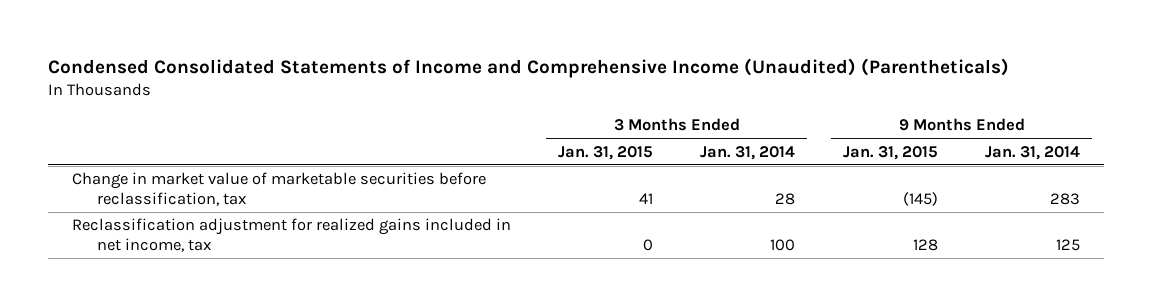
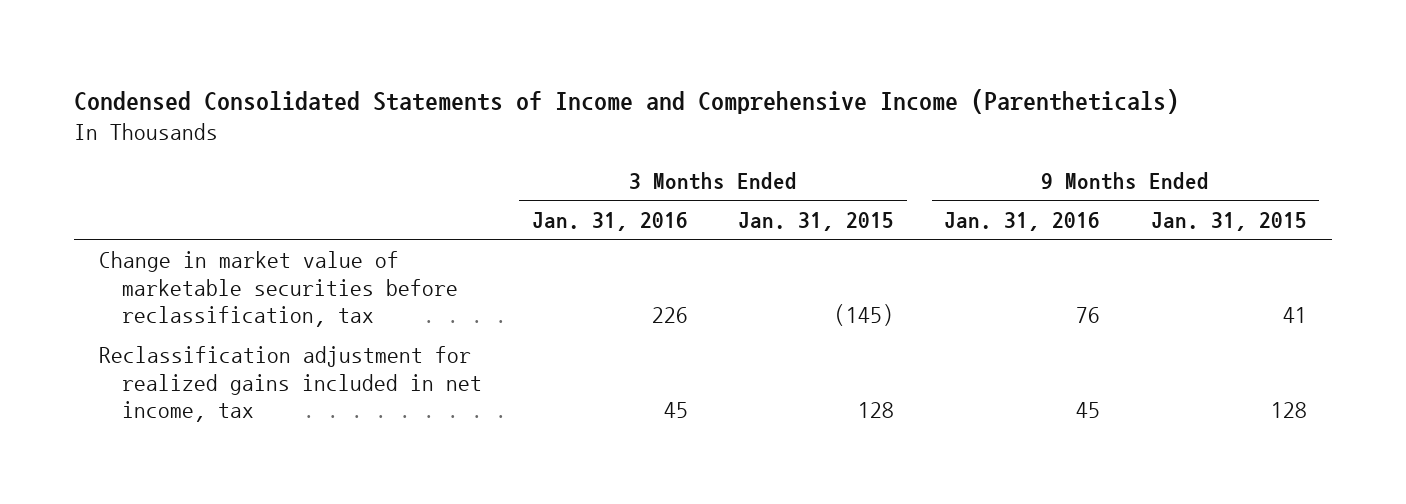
- Condensed Consolidated Statements of Income and Comprehensive Income (Unaudited) (Parentheticals)
+ Condensed Consolidated Statements of Income and Comprehensive Income (Parentheticals)
- | 3 Months Ended Jan. 31, 2015 | 3 Months Ended Jan. 31, 2014 | 9 Months Ended Jan. 31, 2015 | 9 Months Ended Jan. 31, 2014
+ | 3 Months Ended Jan. 31, 2016 | 3 Months Ended Jan. 31, 2015 | 9 Months Ended Jan. 31, 2016 | 9 Months Ended Jan. 31, 2015
- Change in market value of marketable securities before reclassification, tax | 41 | 28 | (145) | 283
- Reclassification adjustment for realized gains included in net income, tax | 0 | 100 | 128 | 125
+ Change in market value of marketable securities before reclassification, tax | 226 | (145) | 76 | 41
+ Reclassification adjustment for realized gains included in net income, tax | 45 | 128 | 45 | 128

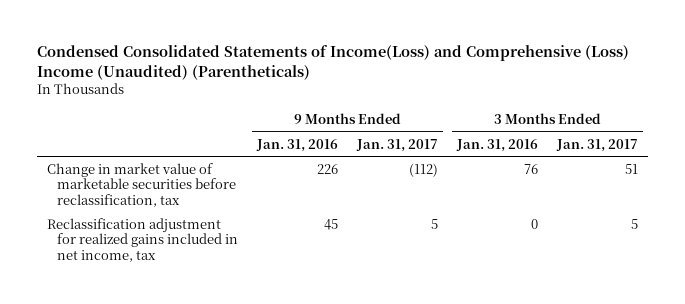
- Condensed Consolidated Statements of Income and Comprehensive Income (Parentheticals)
+ Condensed Consolidated Statements of Income(Loss) and Comprehensive (Loss) Income (Unaudited) (Parentheticals)
- | 3 Months Ended Jan. 31, 2016 | 3 Months Ended Jan. 31, 2015 | 9 Months Ended Jan. 31, 2016 | 9 Months Ended Jan. 31, 2015
+ | 9 Months Ended Jan. 31, 2016 | 9 Months Ended Jan. 31, 2017 | 3 Months Ended Jan. 31, 2016 | 3 Months Ended Jan. 31, 2017
- Change in market value of marketable securities before reclassification, tax | 226 | (145) | 76 | 41
- Reclassification adjustment for realized gains included in net income, tax | 45 | 128 | 45 | 128
+ Change in market value of marketable securities before reclassification, tax | 226 | (112) | 76 | 51
+ Reclassification adjustment for realized gains included in net income, tax | 45 | 5 | 0 | 5

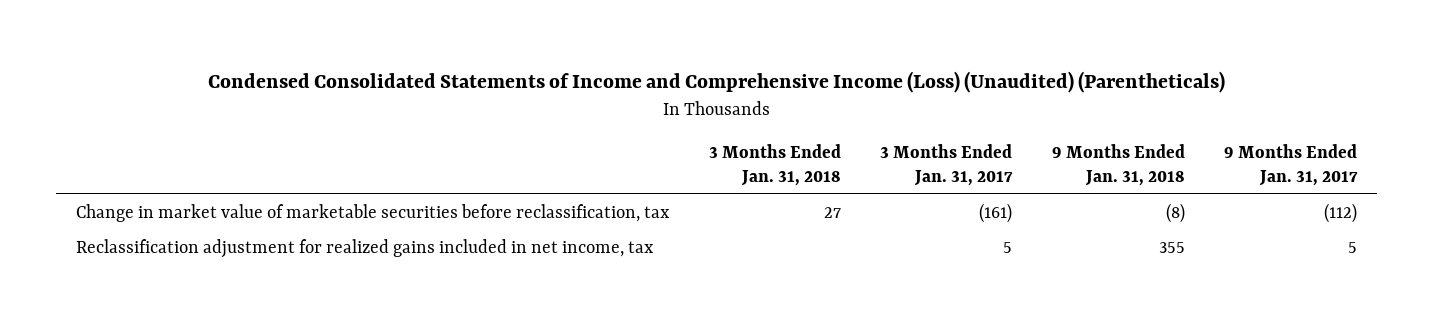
- Condensed Consolidated Statements of Income(Loss) and Comprehensive (Loss) Income (Unaudited) (Parentheticals)
+ Condensed Consolidated Statements of Income and Comprehensive Income (Loss) (Unaudited) (Parentheticals)
- | 9 Months Ended Jan. 31, 2016 | 9 Months Ended Jan. 31, 2017 | 3 Months Ended Jan. 31, 2016 | 3 Months Ended Jan. 31, 2017
+ | 3 Months Ended Jan. 31, 2018 | 3 Months Ended Jan. 31, 2017 | 9 Months Ended Jan. 31, 2018 | 9 Months Ended Jan. 31, 2017
- Change in market value of marketable securities before reclassification, tax | 226 | (112) | 76 | 51
+ Change in market value of marketable securities before reclassification, tax | 27 | (161) | (8) | (112)

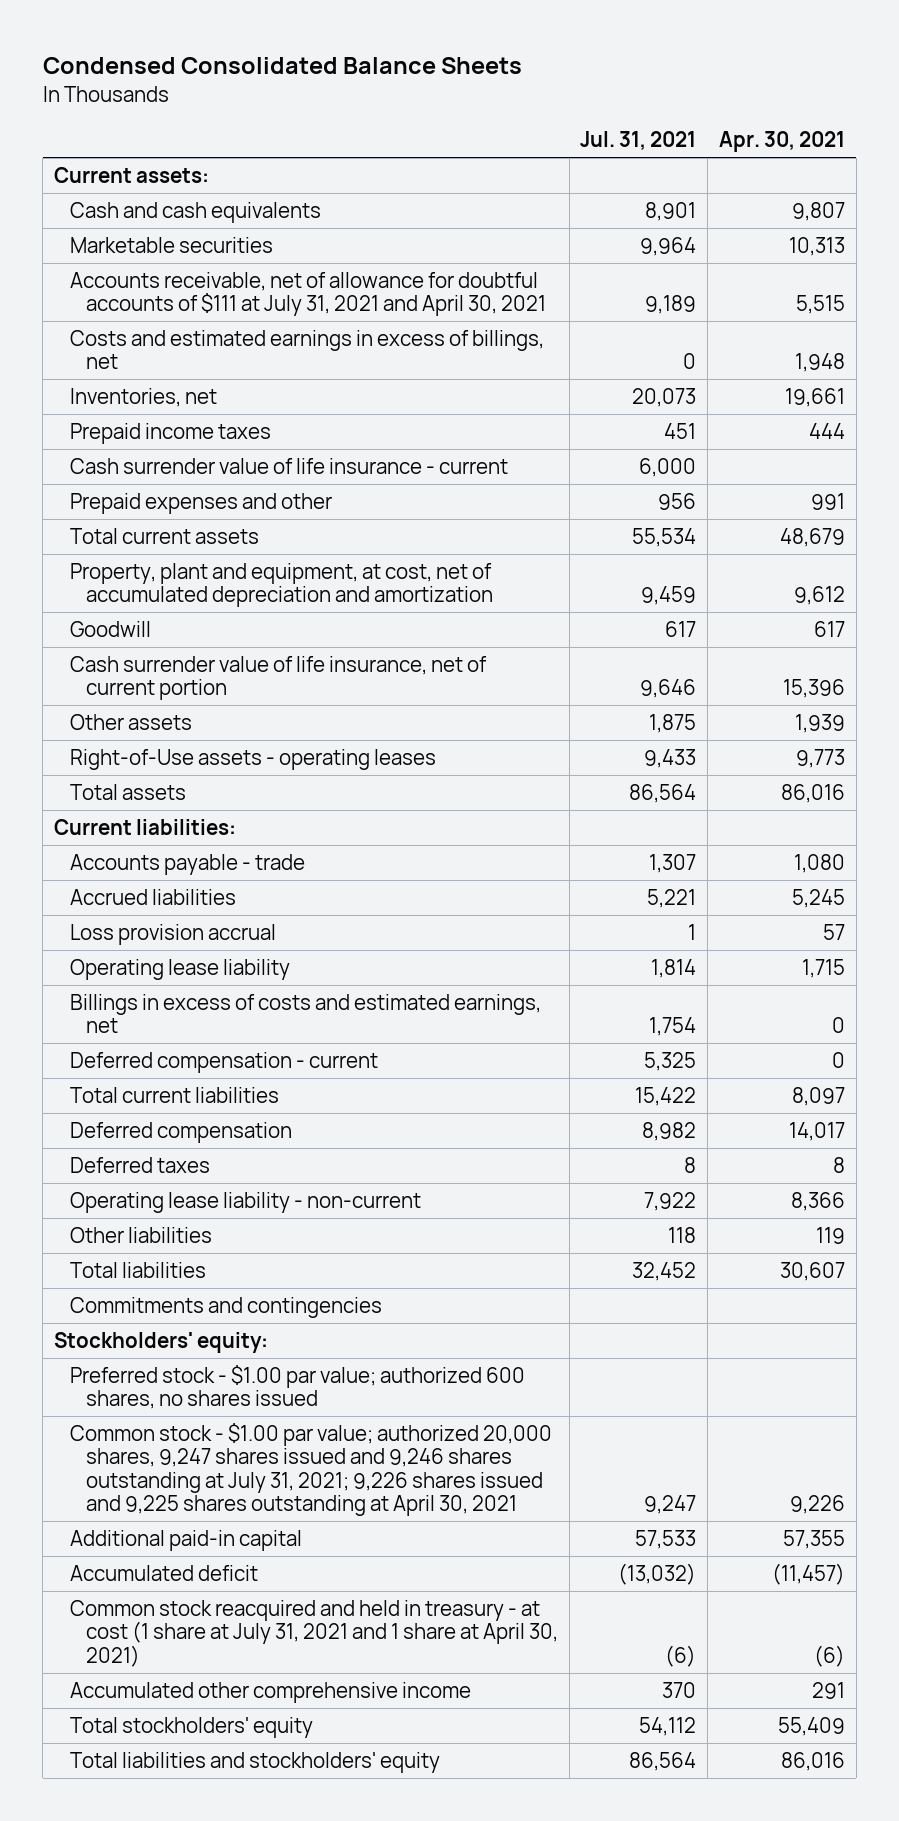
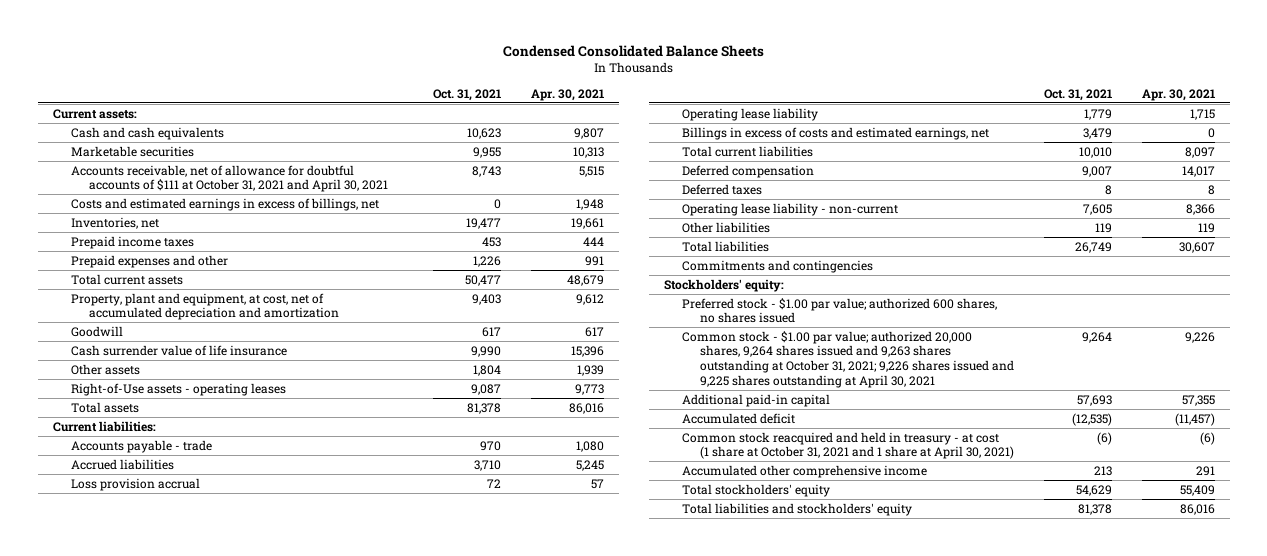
- | Jul. 31, 2021 | Apr. 30, 2021
+ | Oct. 31, 2021 | Apr. 30, 2021
- Accounts receivable, net of allowance for doubtful accounts of $111 at July 31, 2021 and April 30, 2021 | 9,189 | 5,515
+ Accounts receivable, net of allowance for doubtful accounts of $111 at October 31, 2021 and April 30, 2021 | 8,743 | 5,515
- Cash surrender value of life insurance - current | 6,000 |
- Cash surrender value of life insurance, net of current portion | 9,646 | 15,396
+ Cash surrender value of life insurance | 9,990 | 15,396
- Deferred compensation - current | 5,325 | 0
- Common stock - $1.00 par value; authorized 20,000 shares, 9,247 shares issued and 9,246 shares outstanding at July 31, 2021; 9,226 shares issued and 9,225 shares outstanding at April 30, 2021 | 9,247 | 9,226
+ Common stock - $1.00 par value; authorized 20,000 shares, 9,264 shares issued and 9,263 shares outstanding at October 31, 2021; 9,226 shares issued and 9,225 shares outstanding at April 30, 2021 | 9,264 | 9,226
- Common stock reacquired and held in treasury - at cost (1 share at July 31, 2021 and 1 share at April 30, 2021) | (6) | (6)
+ Common stock reacquired and held in treasury - at cost (1 share at October 31, 2021 and 1 share at April 30, 2021) | (6) | (6)

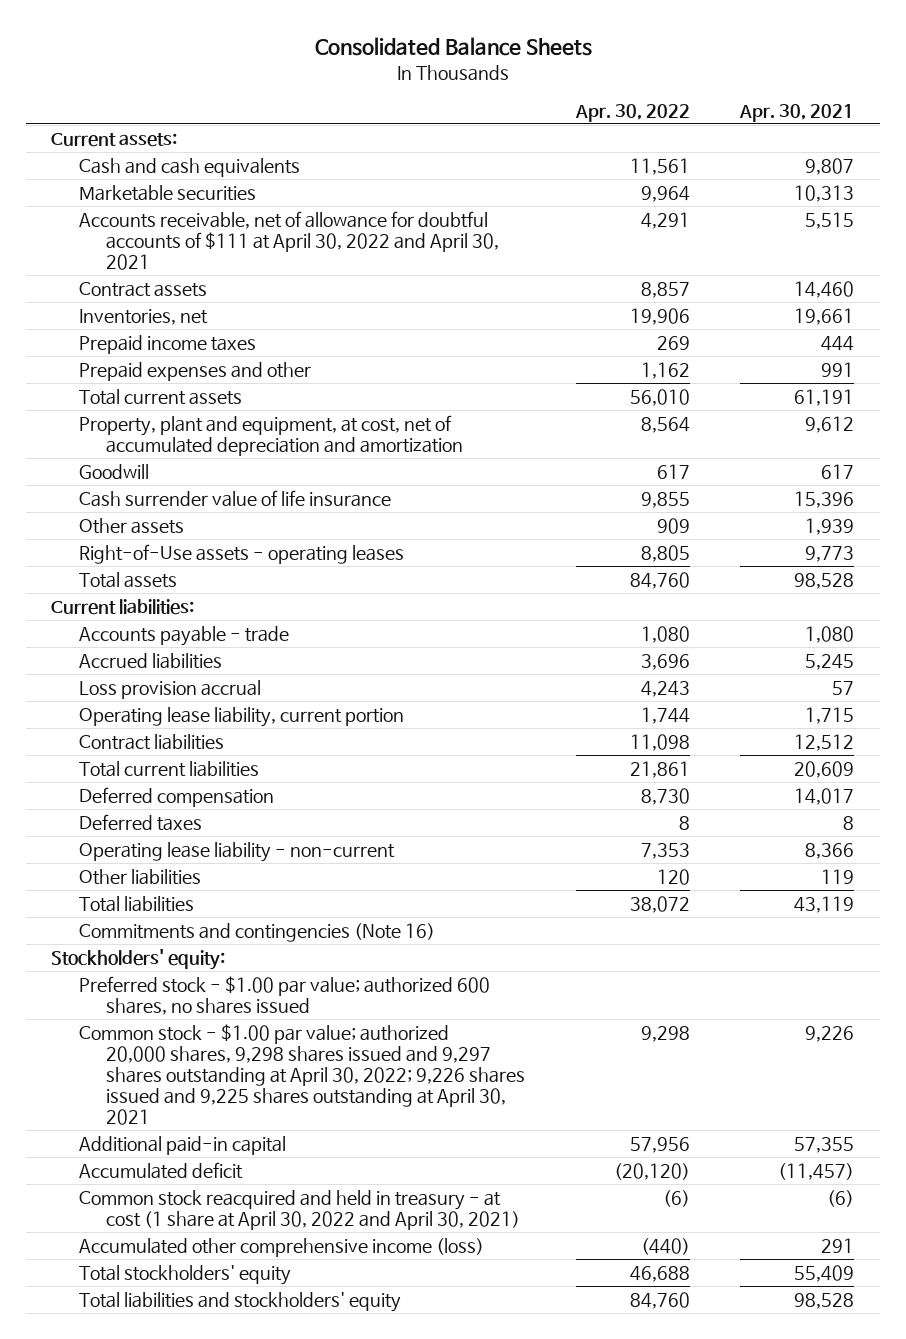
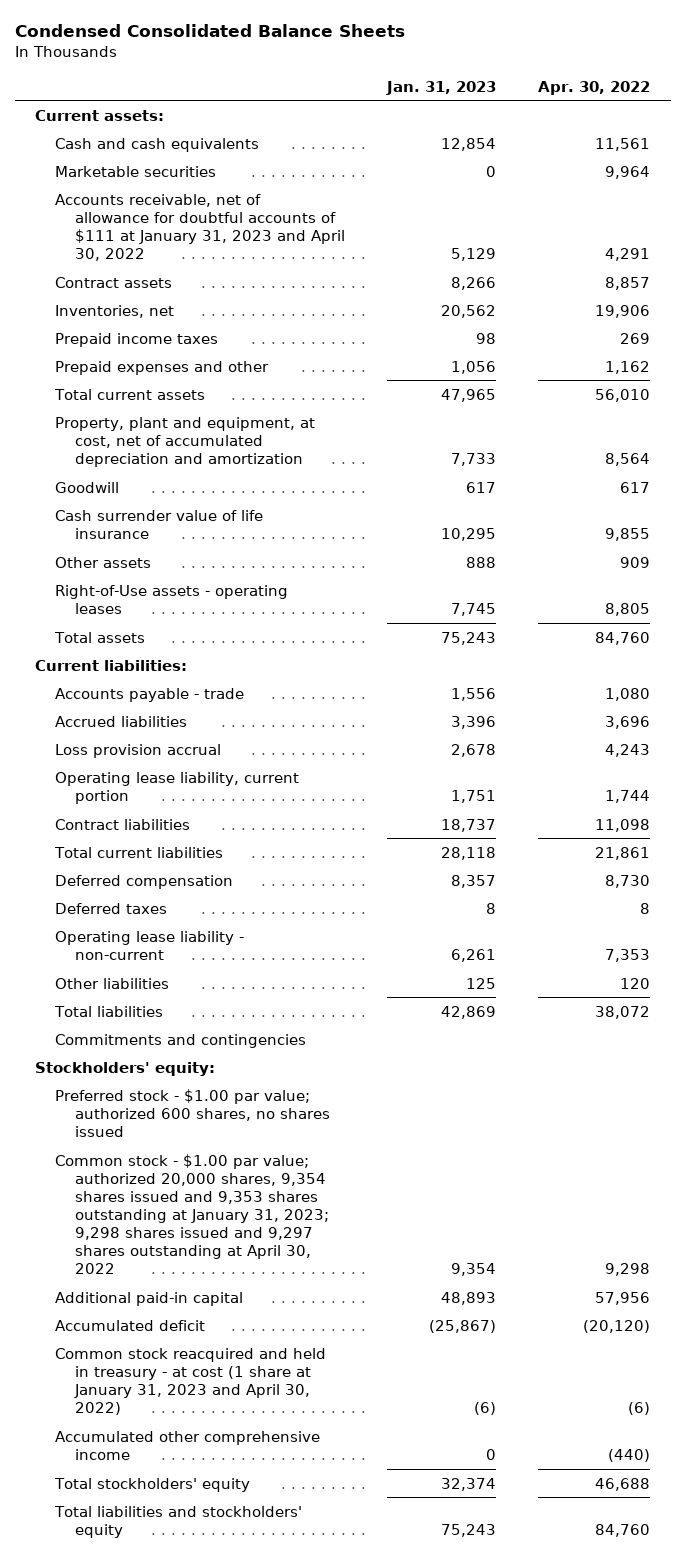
- Consolidated Balance Sheets
+ Condensed Consolidated Balance Sheets
- | Apr. 30, 2022 | Apr. 30, 2021
+ | Jan. 31, 2023 | Apr. 30, 2022
- Accounts receivable, net of allowance for doubtful accounts of $111 at April 30, 2022 and April 30, 2021 | 4,291 | 5,515
+ Accounts receivable, net of allowance for doubtful accounts of $111 at January 31, 2023 and April 30, 2022 | 5,129 | 4,291
- Commitments and contingencies (Note 16)
+ Commitments and contingencies
- Common stock - $1.00 par value; authorized 20,000 shares, 9,298 shares issued and 9,297 shares outstanding at April 30, 2022; 9,226 shares issued and 9,225 shares outstanding at April 30, 2021 | 9,298 | 9,226
+ Common stock - $1.00 par value; authorized 20,000 shares, 9,354 shares issued and 9,353 shares outstanding at January 31, 2023; 9,298 shares issued and 9,297 shares outstanding at April 30, 2022 | 9,354 | 9,298
- Common stock reacquired and held in treasury - at cost (1 share at April 30, 2022 and April 30, 2021) | (6) | (6)
- Accumulated other comprehensive income (loss) | (440) | 291
+ Common stock reacquired and held in treasury - at cost (1 share at January 31, 2023 and April 30, 2022) | (6) | (6)
+ Accumulated other comprehensive income | 0 | (440)

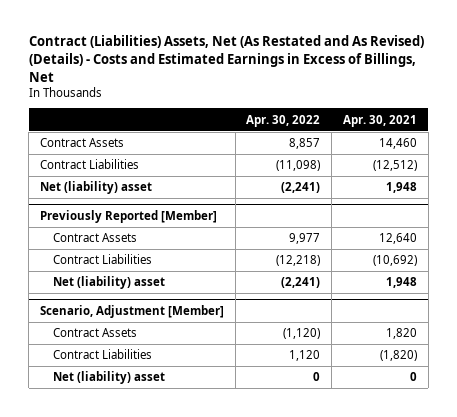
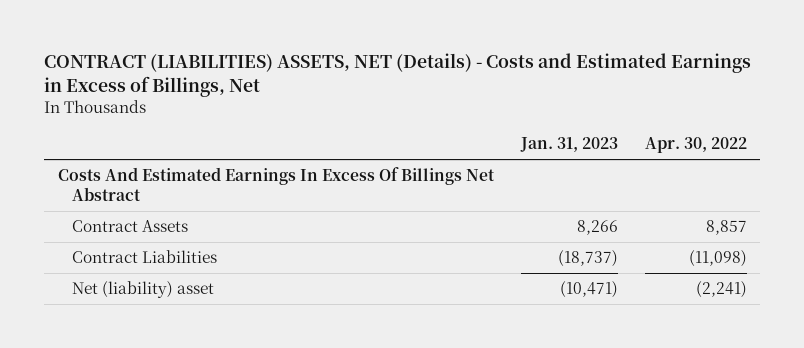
- Contract (Liabilities) Assets, Net (As Restated and As Revised) (Details) - Costs and Estimated Earnings in Excess of Billings, Net
+ CONTRACT (LIABILITIES) ASSETS, NET (Details) - Costs and Estimated Earnings in Excess of Billings, Net
- | Apr. 30, 2022 | Apr. 30, 2021
+ | Jan. 31, 2023 | Apr. 30, 2022
+ Costs And Estimated Earnings In Excess Of Billings Net Abstract
- Previously Reported [Member]
- Contract Assets | 9,977 | 12,640
- Contract Liabilities | (12,218) | (10,692)
- Net (liability) asset | (2,241) | 1,948
- Scenario, Adjustment [Member]
- Contract Assets | (1,120) | 1,820
- Contract Liabilities | 1,120 | (1,820)
- Net (liability) asset | 0 | 0

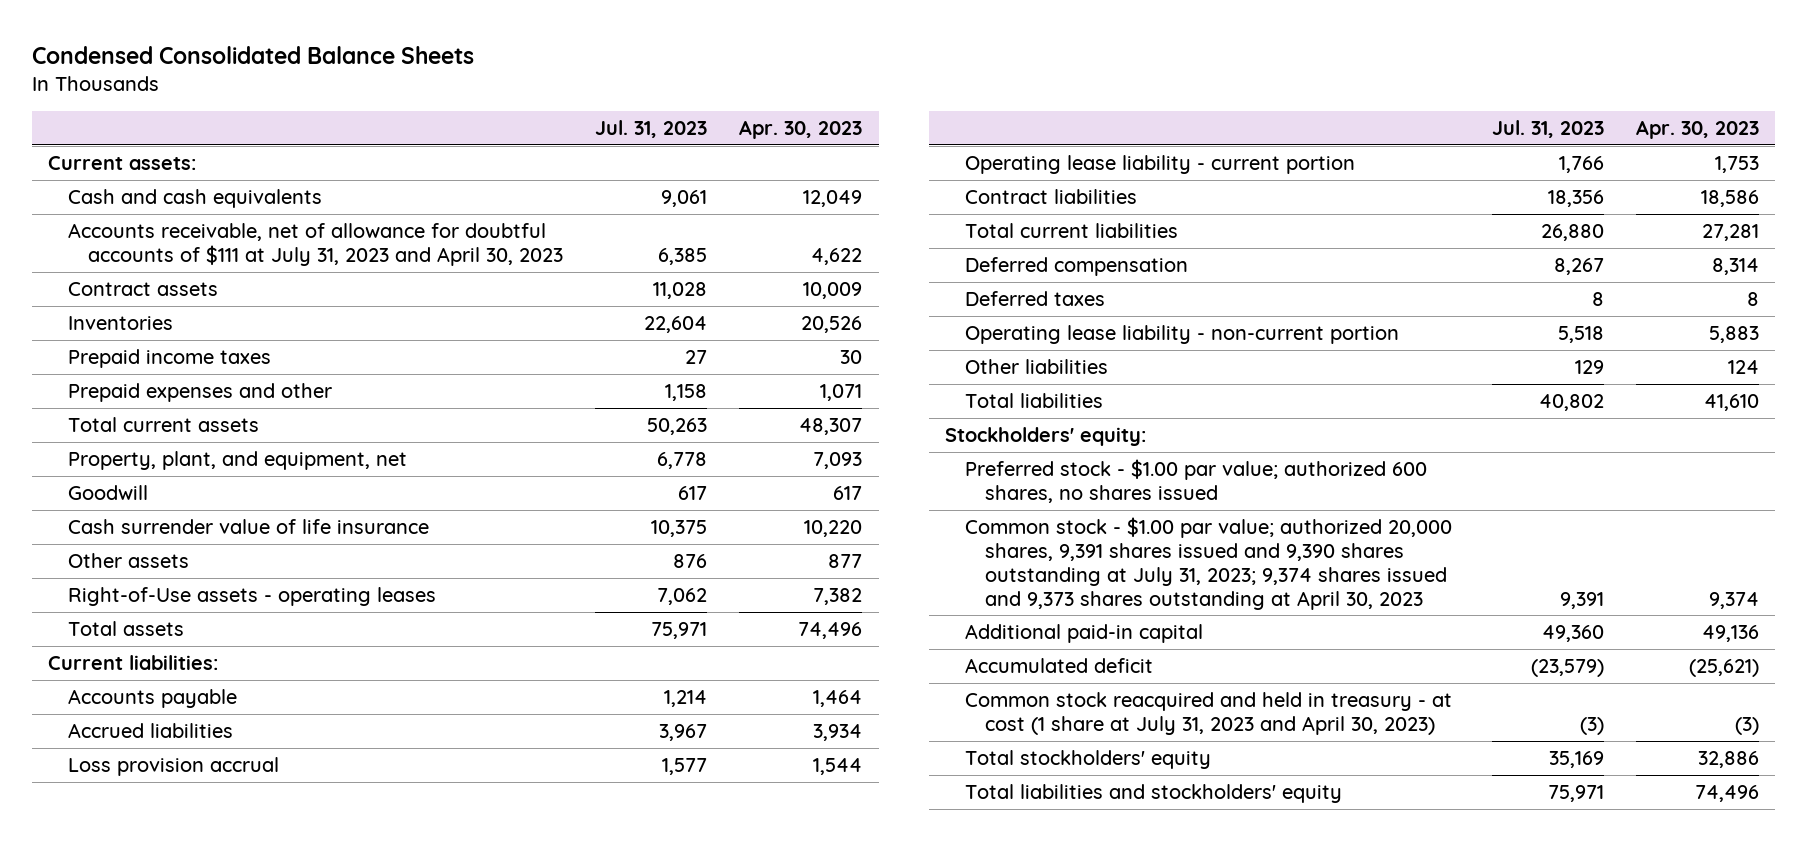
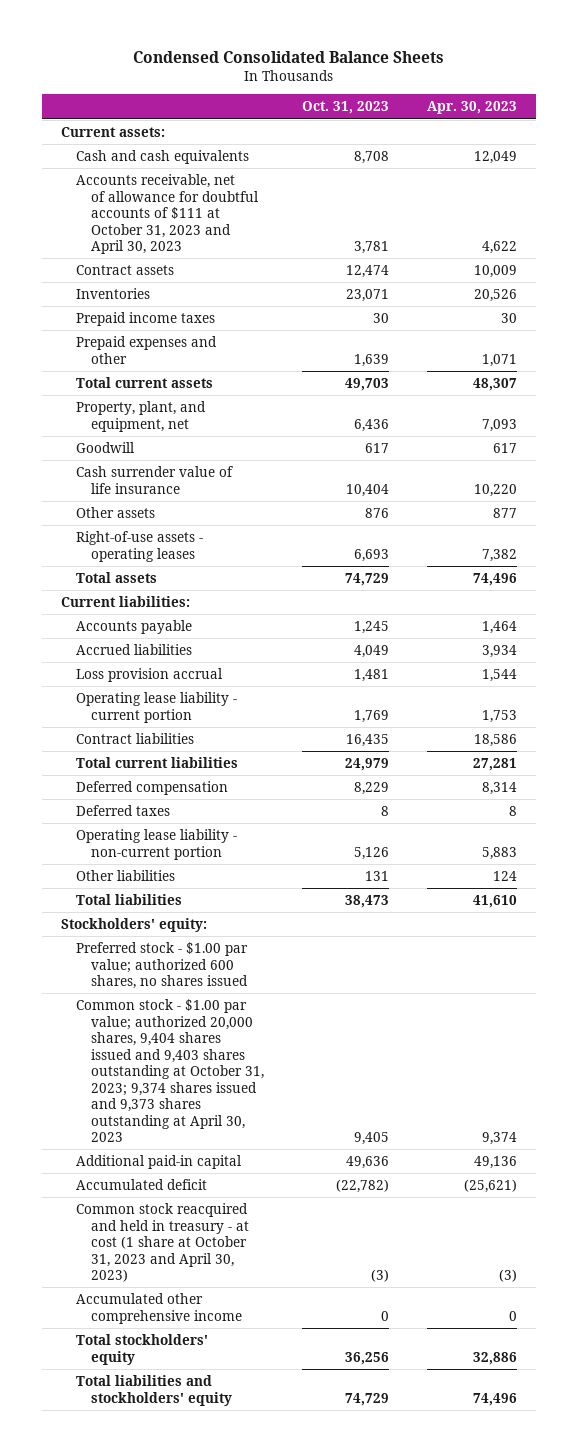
- | Jul. 31, 2023 | Apr. 30, 2023
+ | Oct. 31, 2023 | Apr. 30, 2023
- Accounts receivable, net of allowance for doubtful accounts of $111 at July 31, 2023 and April 30, 2023 | 6,385 | 4,622
+ Accounts receivable, net of allowance for doubtful accounts of $111 at October 31, 2023 and April 30, 2023 | 3,781 | 4,622
- Right-of-Use assets - operating leases | 7,062 | 7,382
+ Right-of-use assets - operating leases | 6,693 | 7,382
- Common stock - $1.00 par value; authorized 20,000 shares, 9,391 shares issued and 9,390 shares outstanding at July 31, 2023; 9,374 shares issued and 9,373 shares outstanding at April 30, 2023 | 9,391 | 9,374
+ Common stock - $1.00 par value; authorized 20,000 shares, 9,404 shares issued and 9,403 shares outstanding at October 31, 2023; 9,374 shares issued and 9,373 shares outstanding at April 30, 2023 | 9,405 | 9,374
- Common stock reacquired and held in treasury - at cost (1 share at July 31, 2023 and April 30, 2023) | (3) | (3)
+ Common stock reacquired and held in treasury - at cost (1 share at October 31, 2023 and April 30, 2023) | (3) | (3)
+ Accumulated other comprehensive income | 0 | 0

